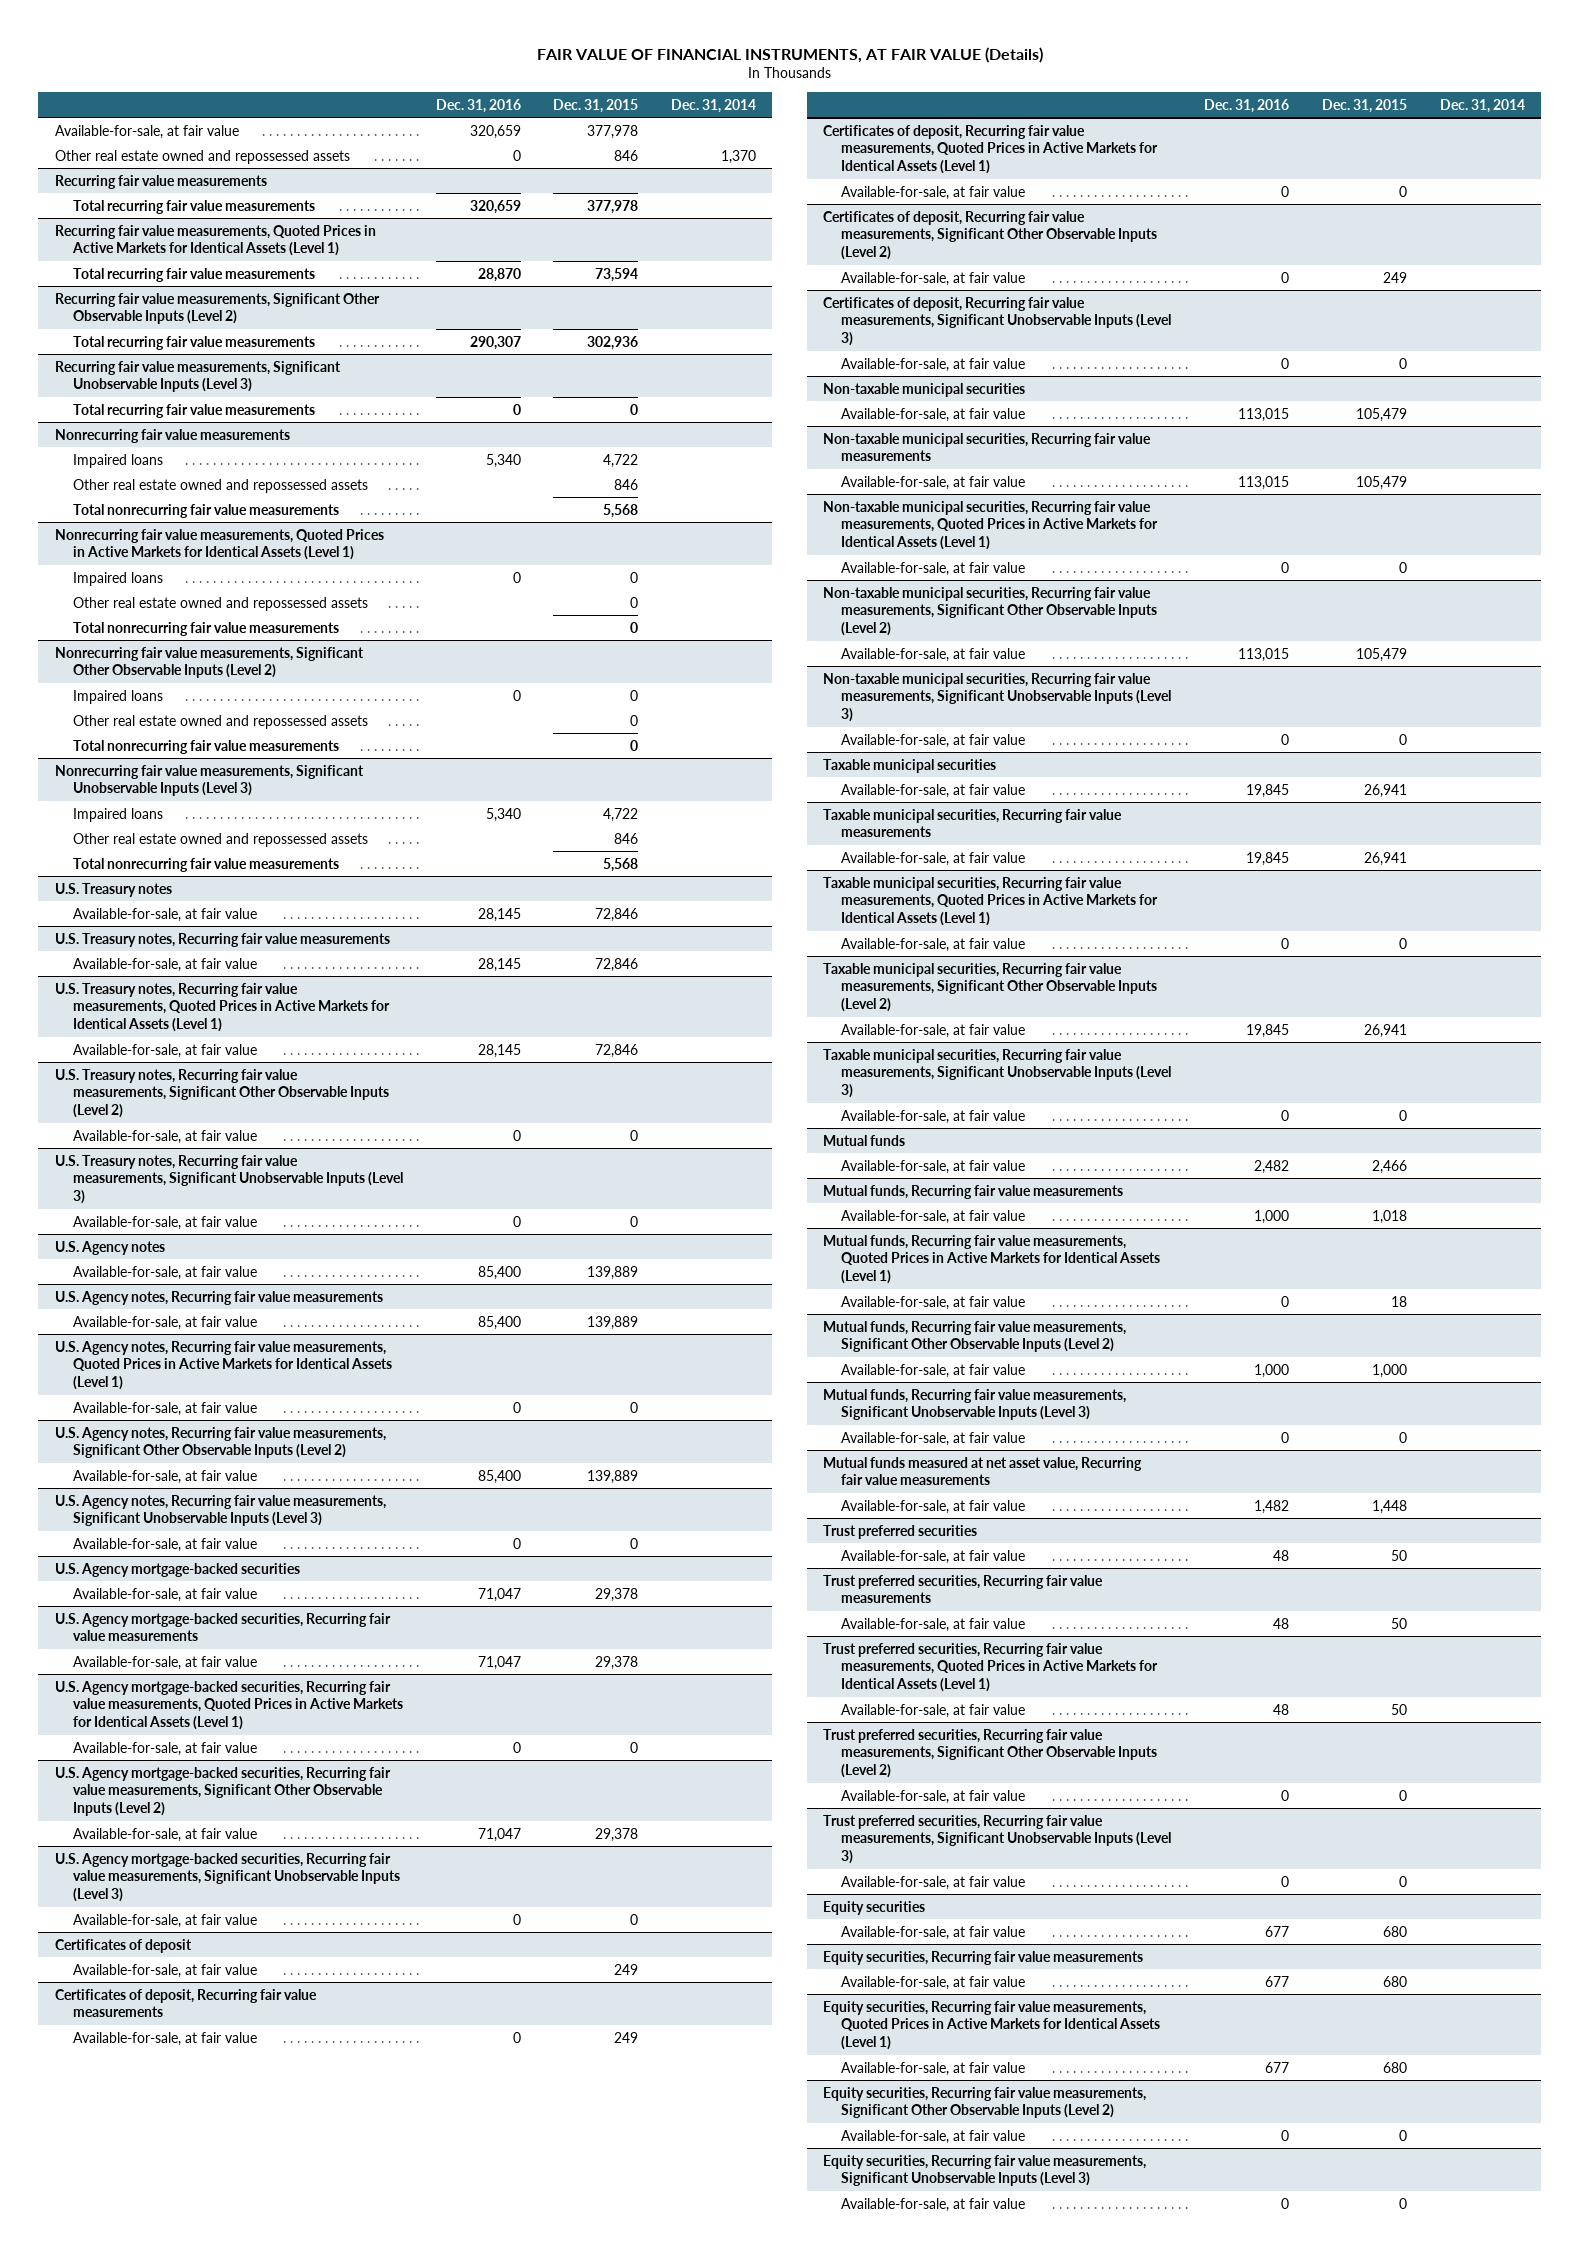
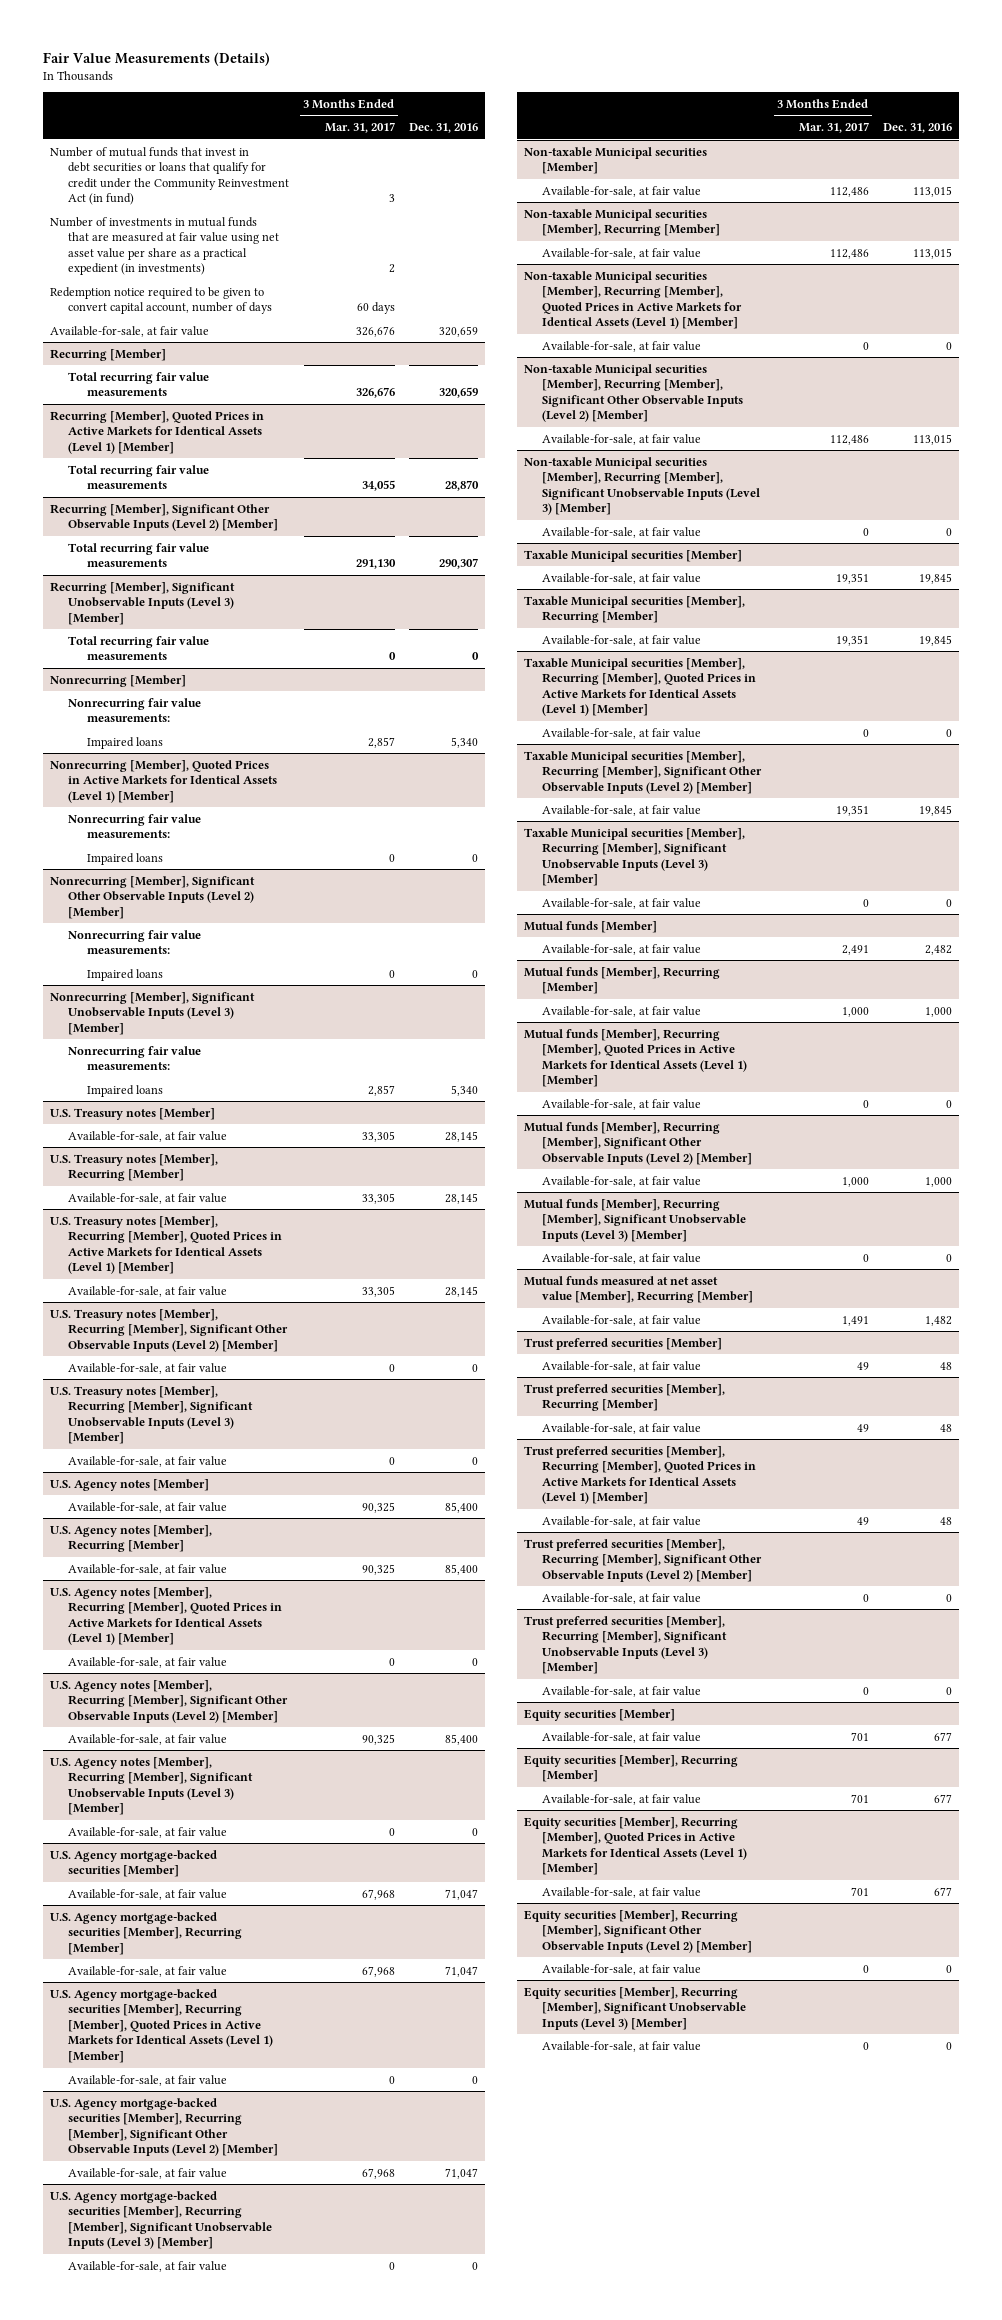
- FAIR VALUE OF FINANCIAL INSTRUMENTS, AT FAIR VALUE (Details)
+ Fair Value Measurements (Details)
- | Dec. 31, 2016 | Dec. 31, 2015 | Dec. 31, 2014
+ | 3 Months Ended Mar. 31, 2017 | Dec. 31, 2016
+ Number of mutual funds that invest in debt securities or loans that qualify for credit under the Community Reinvestment Act (in fund) | 3 |
+ Number of investments in mutual funds that are measured at fair value using net asset value per share as a practical expedient (in investments) | 2 |
+ Redemption notice required to be given to convert capital account, number of days | 60 days |
- Other real estate owned and repossessed assets | 0 | 846 | 1,370
- Recurring fair value measurements
+ Recurring [Member]
- Recurring fair value measurements, Quoted Prices in Active Markets for Identical Assets (Level 1)
+ Recurring [Member], Quoted Prices in Active Markets for Identical Assets (Level 1) [Member]
- Recurring fair value measurements, Significant Other Observable Inputs (Level 2)
+ Recurring [Member], Significant Other Observable Inputs (Level 2) [Member]
- Recurring fair value measurements, Significant Unobservable Inputs (Level 3)
+ Recurring [Member], Significant Unobservable Inputs (Level 3) [Member]
- Nonrecurring fair value measurements
+ Nonrecurring [Member]
+ Nonrecurring fair value measurements:
- Other real estate owned and repossessed assets | | 846 |
- Total nonrecurring fair value measurements | | 5,568 |
- Nonrecurring fair value measurements, Quoted Prices in Active Markets for Identical Assets (Level 1)
+ Nonrecurring [Member], Quoted Prices in Active Markets for Identical Assets (Level 1) [Member]
+ Nonrecurring fair value measurements:
- Other real estate owned and repossessed assets | | 0 |
- Total nonrecurring fair value measurements | | 0 |
- Nonrecurring fair value measurements, Significant Other Observable Inputs (Level 2)
+ Nonrecurring [Member], Significant Other Observable Inputs (Level 2) [Member]
+ Nonrecurring fair value measurements:
- Other real estate owned and repossessed assets | | 0 |
- Total nonrecurring fair value measurements | | 0 |
- Nonrecurring fair value measurements, Significant Unobservable Inputs (Level 3)
+ Nonrecurring [Member], Significant Unobservable Inputs (Level 3) [Member]
+ Nonrecurring fair value measurements:
- Other real estate owned and repossessed assets | | 846 |
- Total nonrecurring fair value measurements | | 5,568 |
- U.S. Treasury notes
+ U.S. Treasury notes [Member]
- U.S. Treasury notes, Recurring fair value measurements
+ U.S. Treasury notes [Member], Recurring [Member]
- U.S. Treasury notes, Recurring fair value measurements, Quoted Prices in Active Markets for Identical Assets (Level 1)
+ U.S. Treasury notes [Member], Recurring [Member], Quoted Prices in Active Markets for Identical Assets (Level 1) [Member]
- U.S. Treasury notes, Recurring fair value measurements, Significant Other Observable Inputs (Level 2)
+ U.S. Treasury notes [Member], Recurring [Member], Significant Other Observable Inputs (Level 2) [Member]
- U.S. Treasury notes, Recurring fair value measurements, Significant Unobservable Inputs (Level 3)
+ U.S. Treasury notes [Member], Recurring [Member], Significant Unobservable Inputs (Level 3) [Member]
- U.S. Agency notes
+ U.S. Agency notes [Member]
- U.S. Agency notes, Recurring fair value measurements
+ U.S. Agency notes [Member], Recurring [Member]
- U.S. Agency notes, Recurring fair value measurements, Quoted Prices in Active Markets for Identical Assets (Level 1)
+ U.S. Agency notes [Member], Recurring [Member], Quoted Prices in Active Markets for Identical Assets (Level 1) [Member]
- U.S. Agency notes, Recurring fair value measurements, Significant Other Observable Inputs (Level 2)
+ U.S. Agency notes [Member], Recurring [Member], Significant Other Observable Inputs (Level 2) [Member]
- U.S. Agency notes, Recurring fair value measurements, Significant Unobservable Inputs (Level 3)
+ U.S. Agency notes [Member], Recurring [Member], Significant Unobservable Inputs (Level 3) [Member]
- U.S. Agency mortgage-backed securities
+ U.S. Agency mortgage-backed securities [Member]
- U.S. Agency mortgage-backed securities, Recurring fair value measurements
+ U.S. Agency mortgage-backed securities [Member], Recurring [Member]
- U.S. Agency mortgage-backed securities, Recurring fair value measurements, Quoted Prices in Active Markets for Identical Assets (Level 1)
+ U.S. Agency mortgage-backed securities [Member], Recurring [Member], Quoted Prices in Active Markets for Identical Assets (Level 1) [Member]
- U.S. Agency mortgage-backed securities, Recurring fair value measurements, Significant Other Observable Inputs (Level 2)
+ U.S. Agency mortgage-backed securities [Member], Recurring [Member], Significant Other Observable Inputs (Level 2) [Member]
- U.S. Agency mortgage-backed securities, Recurring fair value measurements, Significant Unobservable Inputs (Level 3)
- Available-for-sale, at fair value | 0 | 0 |
- Certificates of deposit
- Available-for-sale, at fair value | | 249 |
- Certificates of deposit, Recurring fair value measurements
- Available-for-sale, at fair value | 0 | 249 |
- Certificates of deposit, Recurring fair value measurements, Quoted Prices in Active Markets for Identical Assets (Level 1)
- Available-for-sale, at fair value | 0 | 0 |
- Certificates of deposit, Recurring fair value measurements, Significant Other Observable Inputs (Level 2)
- Available-for-sale, at fair value | 0 | 249 |
- Certificates of deposit, Recurring fair value measurements, Significant Unobservable Inputs (Level 3)
+ U.S. Agency mortgage-backed securities [Member], Recurring [Member], Significant Unobservable Inputs (Level 3) [Member]
- Non-taxable municipal securities
+ Non-taxable Municipal securities [Member]
- Non-taxable municipal securities, Recurring fair value measurements
+ Non-taxable Municipal securities [Member], Recurring [Member]
- Non-taxable municipal securities, Recurring fair value measurements, Quoted Prices in Active Markets for Identical Assets (Level 1)
+ Non-taxable Municipal securities [Member], Recurring [Member], Quoted Prices in Active Markets for Identical Assets (Level 1) [Member]
- Non-taxable municipal securities, Recurring fair value measurements, Significant Other Observable Inputs (Level 2)
+ Non-taxable Municipal securities [Member], Recurring [Member], Significant Other Observable Inputs (Level 2) [Member]
- Non-taxable municipal securities, Recurring fair value measurements, Significant Unobservable Inputs (Level 3)
+ Non-taxable Municipal securities [Member], Recurring [Member], Significant Unobservable Inputs (Level 3) [Member]
- Taxable municipal securities
+ Taxable Municipal securities [Member]
- Taxable municipal securities, Recurring fair value measurements
+ Taxable Municipal securities [Member], Recurring [Member]
- Taxable municipal securities, Recurring fair value measurements, Quoted Prices in Active Markets for Identical Assets (Level 1)
+ Taxable Municipal securities [Member], Recurring [Member], Quoted Prices in Active Markets for Identical Assets (Level 1) [Member]
- Taxable municipal securities, Recurring fair value measurements, Significant Other Observable Inputs (Level 2)
+ Taxable Municipal securities [Member], Recurring [Member], Significant Other Observable Inputs (Level 2) [Member]
- Taxable municipal securities, Recurring fair value measurements, Significant Unobservable Inputs (Level 3)
+ Taxable Municipal securities [Member], Recurring [Member], Significant Unobservable Inputs (Level 3) [Member]
- Mutual funds
+ Mutual funds [Member]
- Mutual funds, Recurring fair value measurements
+ Mutual funds [Member], Recurring [Member]
- Mutual funds, Recurring fair value measurements, Quoted Prices in Active Markets for Identical Assets (Level 1)
+ Mutual funds [Member], Recurring [Member], Quoted Prices in Active Markets for Identical Assets (Level 1) [Member]
- Mutual funds, Recurring fair value measurements, Significant Other Observable Inputs (Level 2)
+ Mutual funds [Member], Recurring [Member], Significant Other Observable Inputs (Level 2) [Member]
- Mutual funds, Recurring fair value measurements, Significant Unobservable Inputs (Level 3)
+ Mutual funds [Member], Recurring [Member], Significant Unobservable Inputs (Level 3) [Member]
- Mutual funds measured at net asset value, Recurring fair value measurements
+ Mutual funds measured at net asset value [Member], Recurring [Member]
- Trust preferred securities
+ Trust preferred securities [Member]
- Trust preferred securities, Recurring fair value measurements
+ Trust preferred securities [Member], Recurring [Member]
- Trust preferred securities, Recurring fair value measurements, Quoted Prices in Active Markets for Identical Assets (Level 1)
+ Trust preferred securities [Member], Recurring [Member], Quoted Prices in Active Markets for Identical Assets (Level 1) [Member]
- Trust preferred securities, Recurring fair value measurements, Significant Other Observable Inputs (Level 2)
+ Trust preferred securities [Member], Recurring [Member], Significant Other Observable Inputs (Level 2) [Member]
- Trust preferred securities, Recurring fair value measurements, Significant Unobservable Inputs (Level 3)
+ Trust preferred securities [Member], Recurring [Member], Significant Unobservable Inputs (Level 3) [Member]
- Equity securities
+ Equity securities [Member]
- Equity securities, Recurring fair value measurements
+ Equity securities [Member], Recurring [Member]
- Equity securities, Recurring fair value measurements, Quoted Prices in Active Markets for Identical Assets (Level 1)
+ Equity securities [Member], Recurring [Member], Quoted Prices in Active Markets for Identical Assets (Level 1) [Member]
- Equity securities, Recurring fair value measurements, Significant Other Observable Inputs (Level 2)
+ Equity securities [Member], Recurring [Member], Significant Other Observable Inputs (Level 2) [Member]
- Equity securities, Recurring fair value measurements, Significant Unobservable Inputs (Level 3)
+ Equity securities [Member], Recurring [Member], Significant Unobservable Inputs (Level 3) [Member]

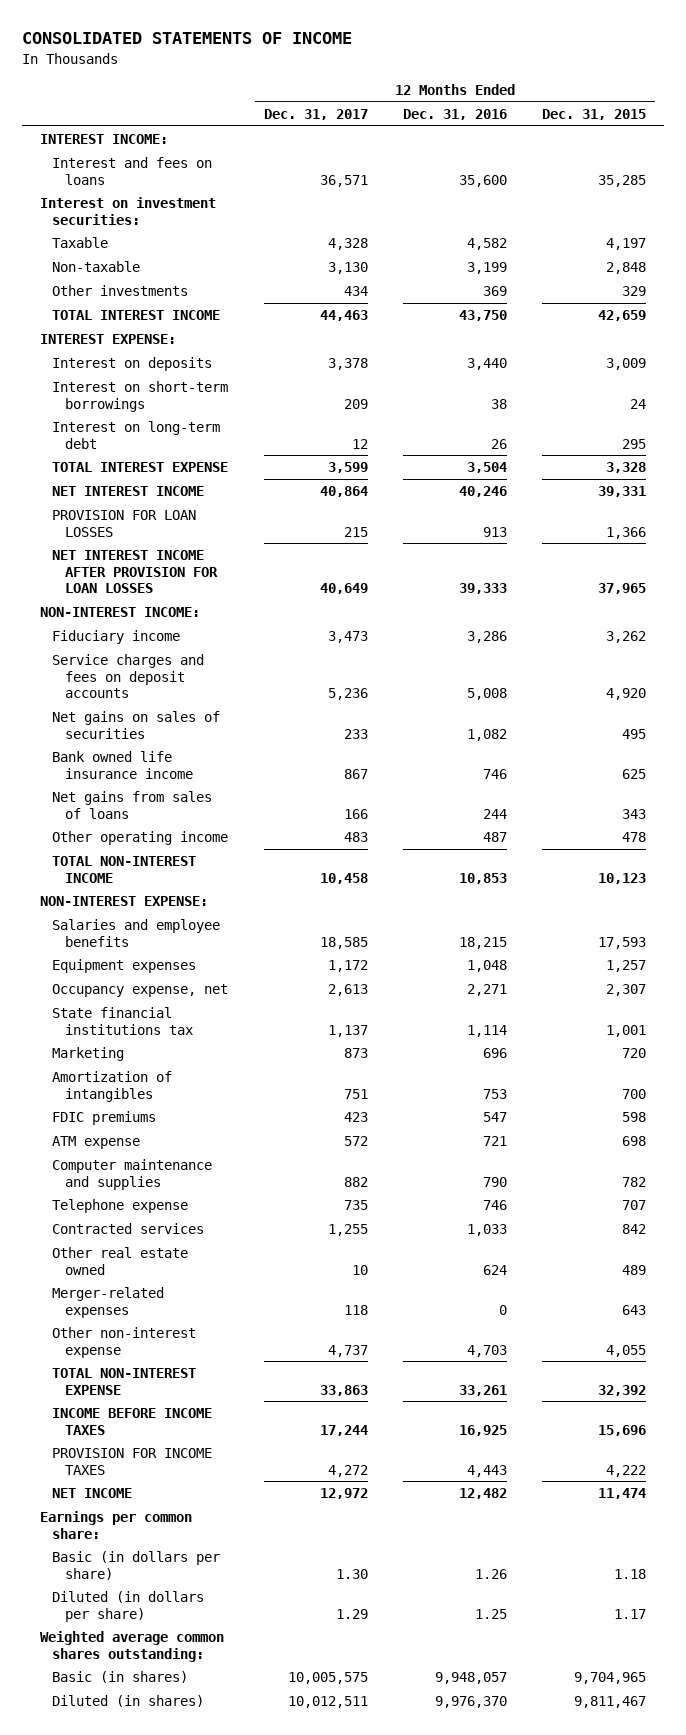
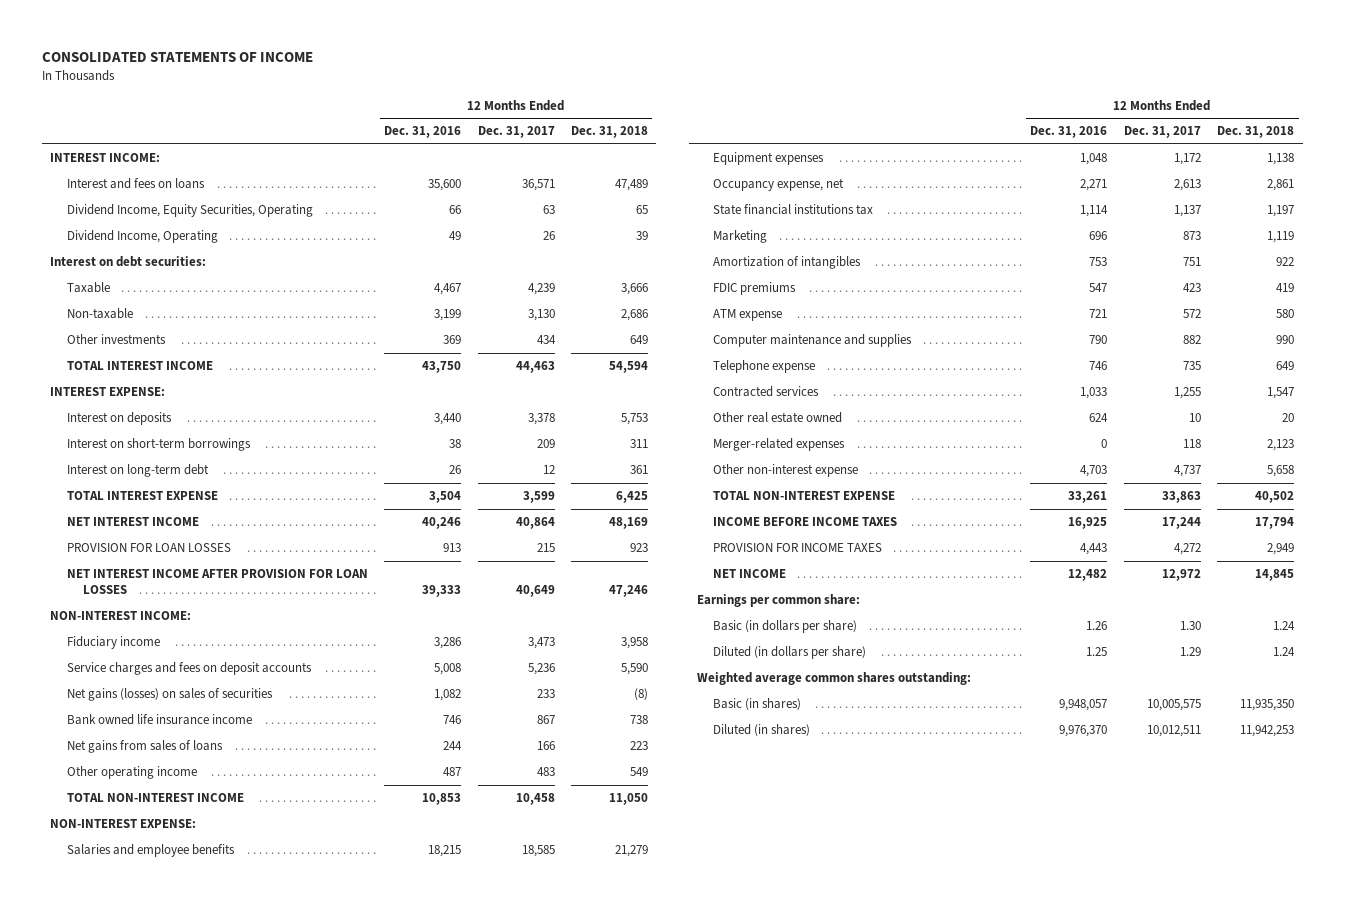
- | 12 Months Ended Dec. 31, 2017 | 12 Months Ended Dec. 31, 2016 | 12 Months Ended Dec. 31, 2015
+ | 12 Months Ended Dec. 31, 2016 | 12 Months Ended Dec. 31, 2017 | 12 Months Ended Dec. 31, 2018
- Interest on investment securities:
- Taxable | 4,328 | 4,582 | 4,197
+ Dividend Income, Equity Securities, Operating | 66 | 63 | 65
+ Dividend Income, Operating | 49 | 26 | 39
+ Interest on debt securities:
+ Taxable | 4,467 | 4,239 | 3,666
- Net gains on sales of securities | 233 | 1,082 | 495
+ Net gains (losses) on sales of securities | 1,082 | 233 | (8)

